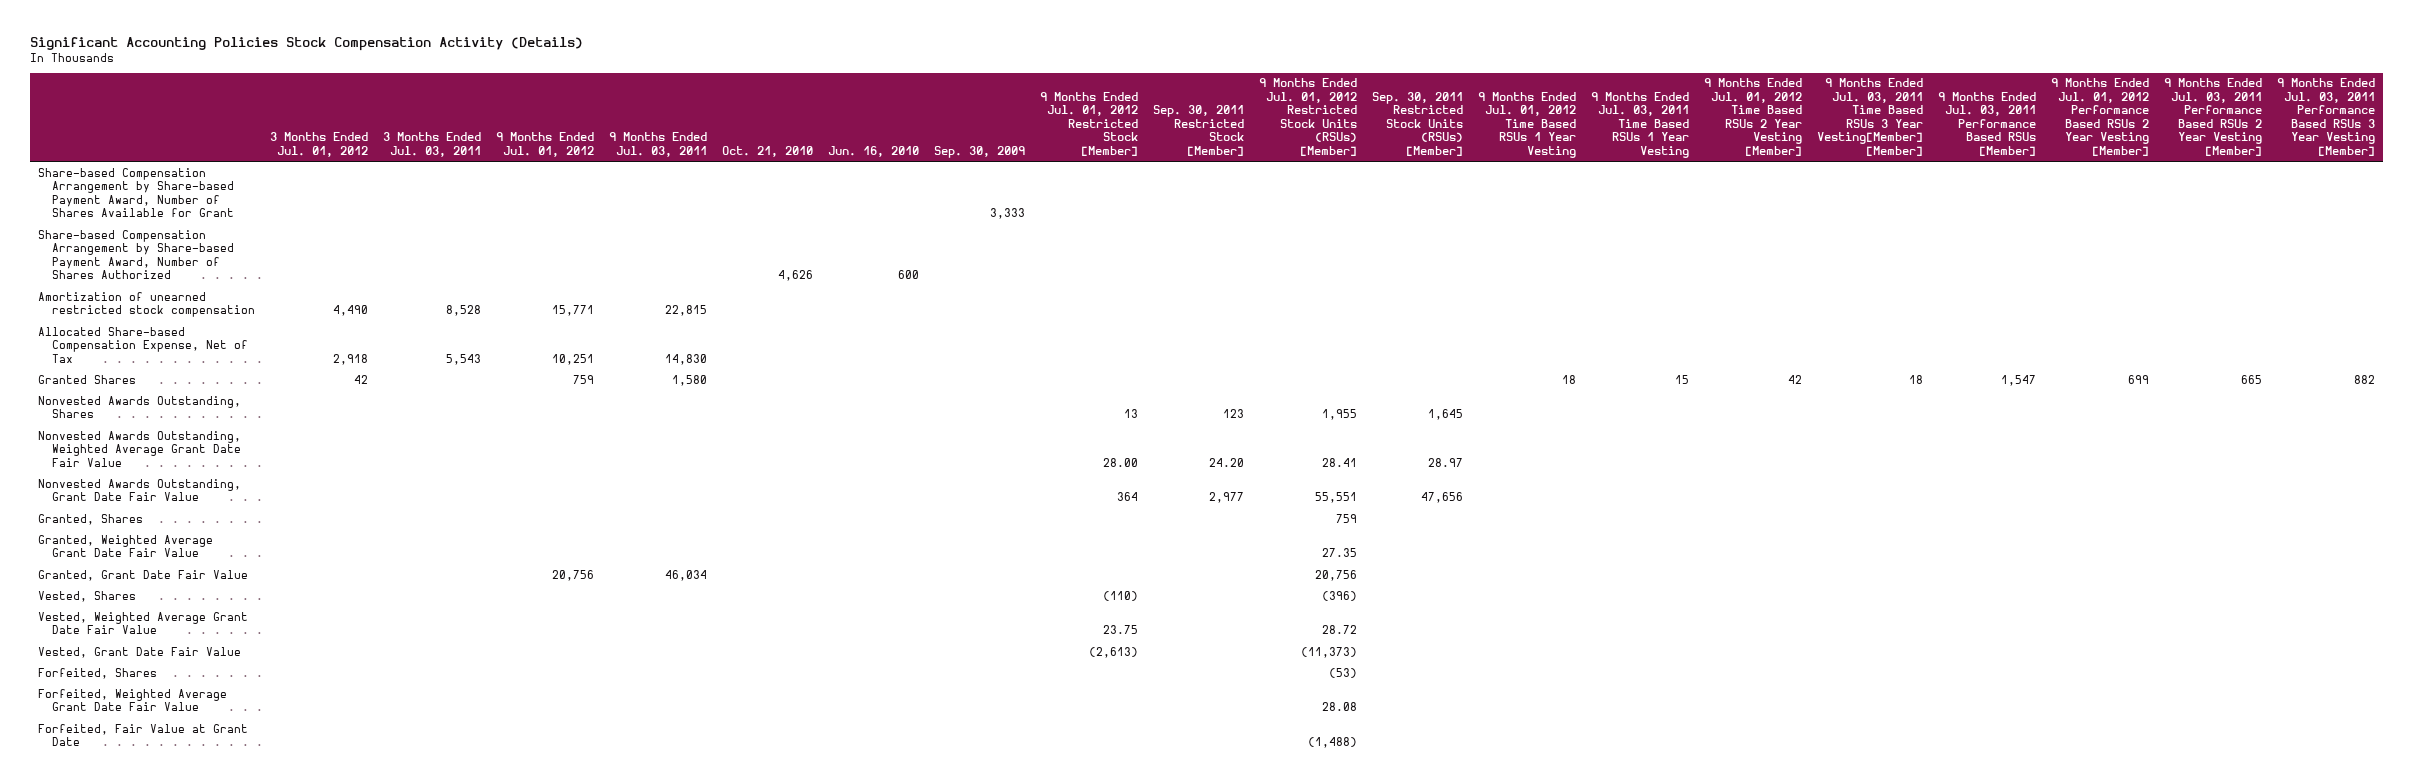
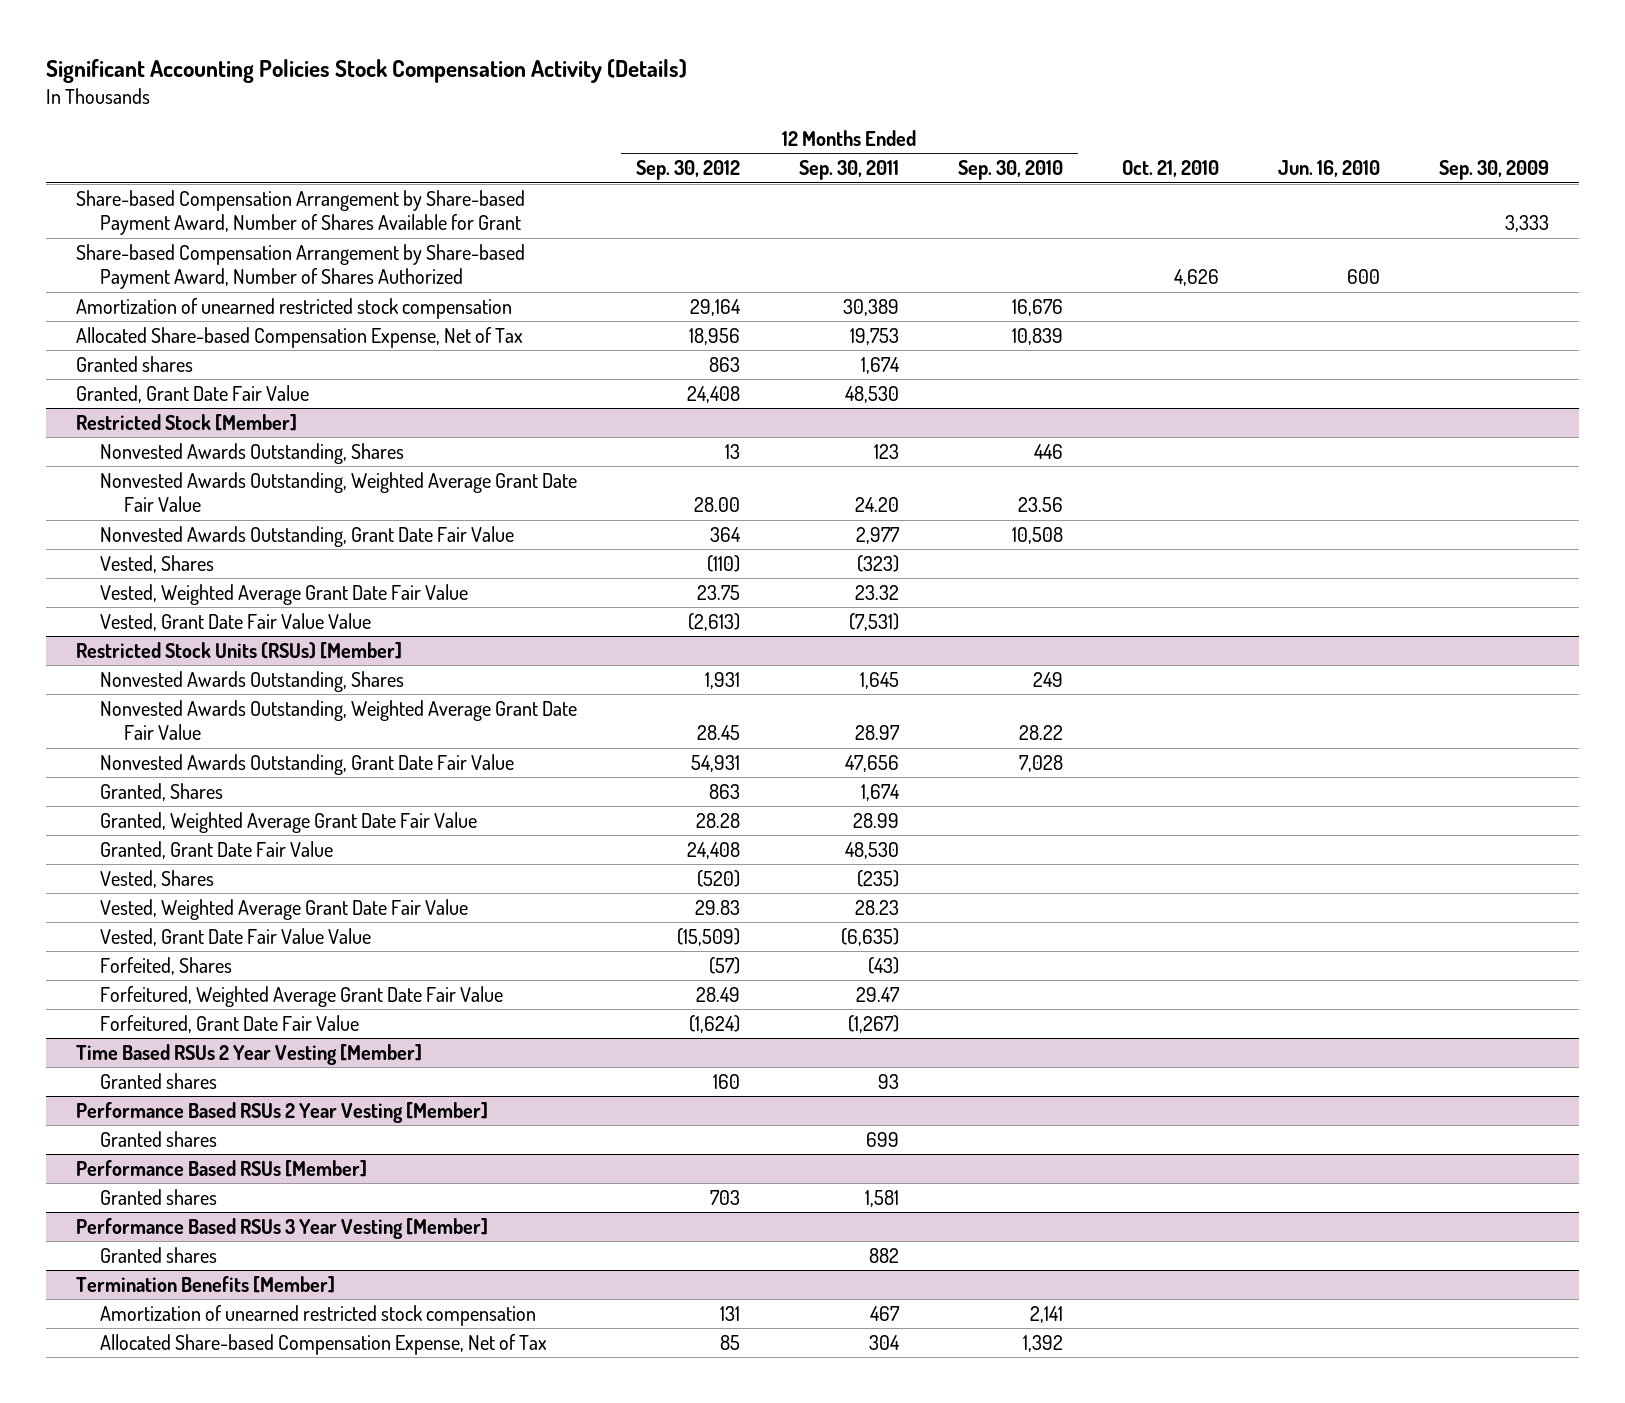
- | 3 Months Ended Jul. 01, 2012 | 3 Months Ended Jul. 03, 2011 | 9 Months Ended Jul. 01, 2012 | 9 Months Ended Jul. 03, 2011 | Oct. 21, 2010 | Jun. 16, 2010 | Sep. 30, 2009 | 9 Months Ended Jul. 01, 2012 Restricted Stock [Member] | Sep. 30, 2011 Restricted Stock [Member] | 9 Months Ended Jul. 01, 2012 Restricted Stock Units (RSUs) [Member] | Sep. 30, 2011 Restricted Stock Units (RSUs) [Member] | 9 Months Ended Jul. 01, 2012 Time Based RSUs 1 Year Vesting | 9 Months Ended Jul. 03, 2011 Time Based RSUs 1 Year Vesting | 9 Months Ended Jul. 01, 2012 Time Based RSUs 2 Year Vesting [Member] | 9 Months Ended Jul. 03, 2011 Time Based RSUs 3 Year Vesting[Member] [Member] | 9 Months Ended Jul. 03, 2011 Performance Based RSUs [Member] | 9 Months Ended Jul. 01, 2012 Performance Based RSUs 2 Year Vesting [Member] | 9 Months Ended Jul. 03, 2011 Performance Based RSUs 2 Year Vesting [Member] | 9 Months Ended Jul. 03, 2011 Performance Based RSUs 3 Year Vesting [Member]
+ | 12 Months Ended Sep. 30, 2012 | 12 Months Ended Sep. 30, 2011 | 12 Months Ended Sep. 30, 2010 | Oct. 21, 2010 | Jun. 16, 2010 | Sep. 30, 2009
- Granted Shares | 42 | | 759 | 1,580 | | | | | | | | 18 | 15 | 42 | 18 | 1,547 | 699 | 665 | 882
- Nonvested Awards Outstanding, Shares | | | | | | | | 13 | 123 | 1,955 | 1,645 | | | | | | | |
- Nonvested Awards Outstanding, Weighted Average Grant Date Fair Value | | | | | | | | 28.00 | 24.20 | 28.41 | 28.97 | | | | | | | |
- Nonvested Awards Outstanding, Grant Date Fair Value | | | | | | | | 364 | 2,977 | 55,551 | 47,656 | | | | | | | |
- Granted, Shares | | | | | | | | | | 759 | | | | | | | | |
- Granted, Weighted Average Grant Date Fair Value | | | | | | | | | | 27.35 | | | | | | | | |
+ Granted shares | 863 | 1,674 | | | |
- Vested, Shares | | | | | | | | (110) | | (396) | | | | | | | | |
- Vested, Weighted Average Grant Date Fair Value | | | | | | | | 23.75 | | 28.72 | | | | | | | | |
- Vested, Grant Date Fair Value | | | | | | | | (2,613) | | (11,373) | | | | | | | | |
- Forfeited, Shares | | | | | | | | | | (53) | | | | | | | | |
- Forfeited, Weighted Average Grant Date Fair Value | | | | | | | | | | 28.08 | | | | | | | | |
- Forfeited, Fair Value at Grant Date | | | | | | | | | | (1,488) | | | | | | | | |
+ Restricted Stock [Member]
+ Nonvested Awards Outstanding, Shares | 13 | 123 | 446 | | |
+ Nonvested Awards Outstanding, Weighted Average Grant Date Fair Value | 28.00 | 24.20 | 23.56 | | |
+ Nonvested Awards Outstanding, Grant Date Fair Value | 364 | 2,977 | 10,508 | | |
+ Vested, Shares | (110) | (323) | | | |
+ Vested, Weighted Average Grant Date Fair Value | 23.75 | 23.32 | | | |
+ Vested, Grant Date Fair Value Value | (2,613) | (7,531) | | | |
+ Restricted Stock Units (RSUs) [Member]
+ Nonvested Awards Outstanding, Shares | 1,931 | 1,645 | 249 | | |
+ Nonvested Awards Outstanding, Weighted Average Grant Date Fair Value | 28.45 | 28.97 | 28.22 | | |
+ Nonvested Awards Outstanding, Grant Date Fair Value | 54,931 | 47,656 | 7,028 | | |
+ Granted, Shares | 863 | 1,674 | | | |
+ Granted, Weighted Average Grant Date Fair Value | 28.28 | 28.99 | | | |
+ Granted, Grant Date Fair Value | 24,408 | 48,530 | | | |
+ Vested, Shares | (520) | (235) | | | |
+ Vested, Weighted Average Grant Date Fair Value | 29.83 | 28.23 | | | |
+ Vested, Grant Date Fair Value Value | (15,509) | (6,635) | | | |
+ Forfeited, Shares | (57) | (43) | | | |
+ Forfeitured, Weighted Average Grant Date Fair Value | 28.49 | 29.47 | | | |
+ Forfeitured, Grant Date Fair Value | (1,624) | (1,267) | | | |
+ Time Based RSUs 2 Year Vesting [Member]
+ Granted shares | 160 | 93 | | | |
+ Performance Based RSUs 2 Year Vesting [Member]
+ Granted shares | | 699 | | | |
+ Performance Based RSUs [Member]
+ Granted shares | 703 | 1,581 | | | |
+ Performance Based RSUs 3 Year Vesting [Member]
+ Granted shares | | 882 | | | |
+ Termination Benefits [Member]
+ Amortization of unearned restricted stock compensation | 131 | 467 | 2,141 | | |
+ Allocated Share-based Compensation Expense, Net of Tax | 85 | 304 | 1,392 | | |

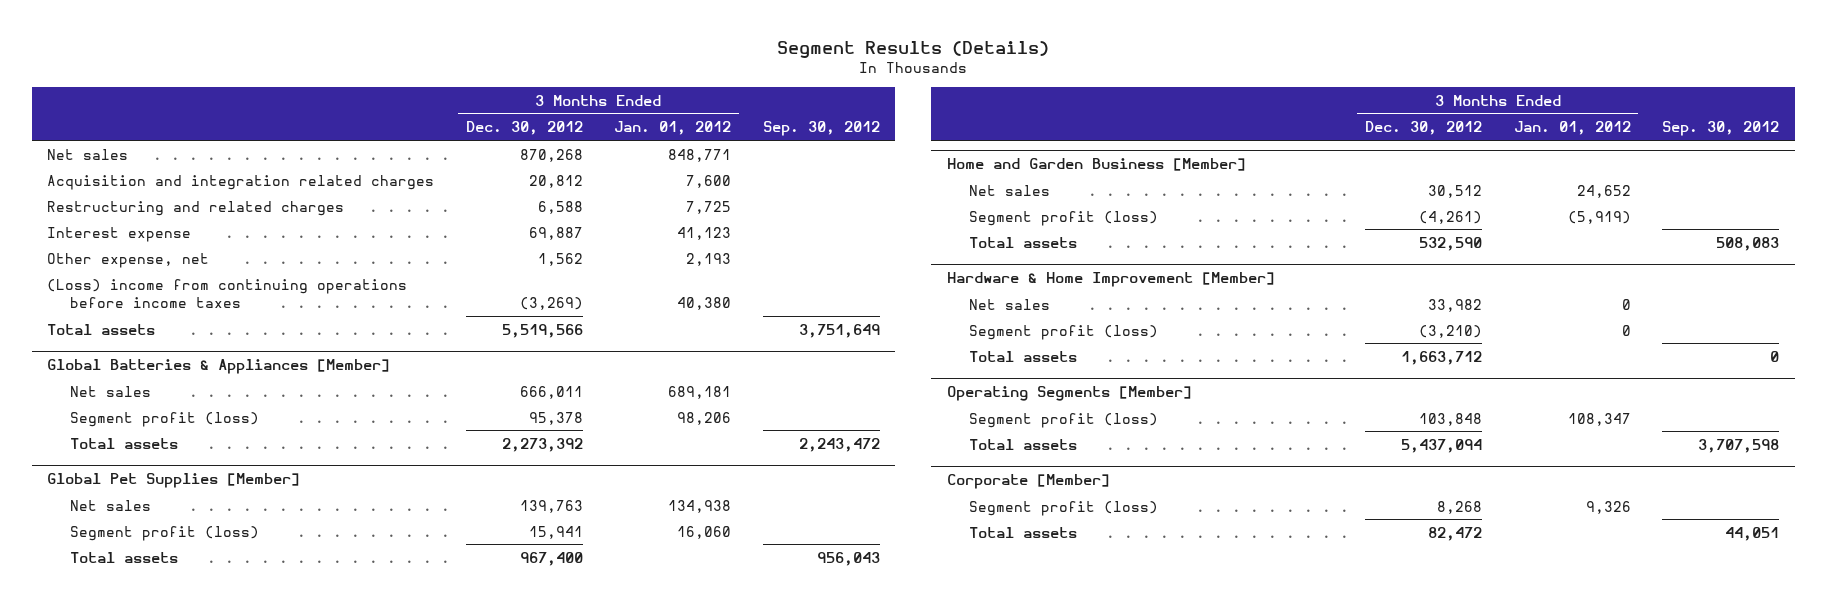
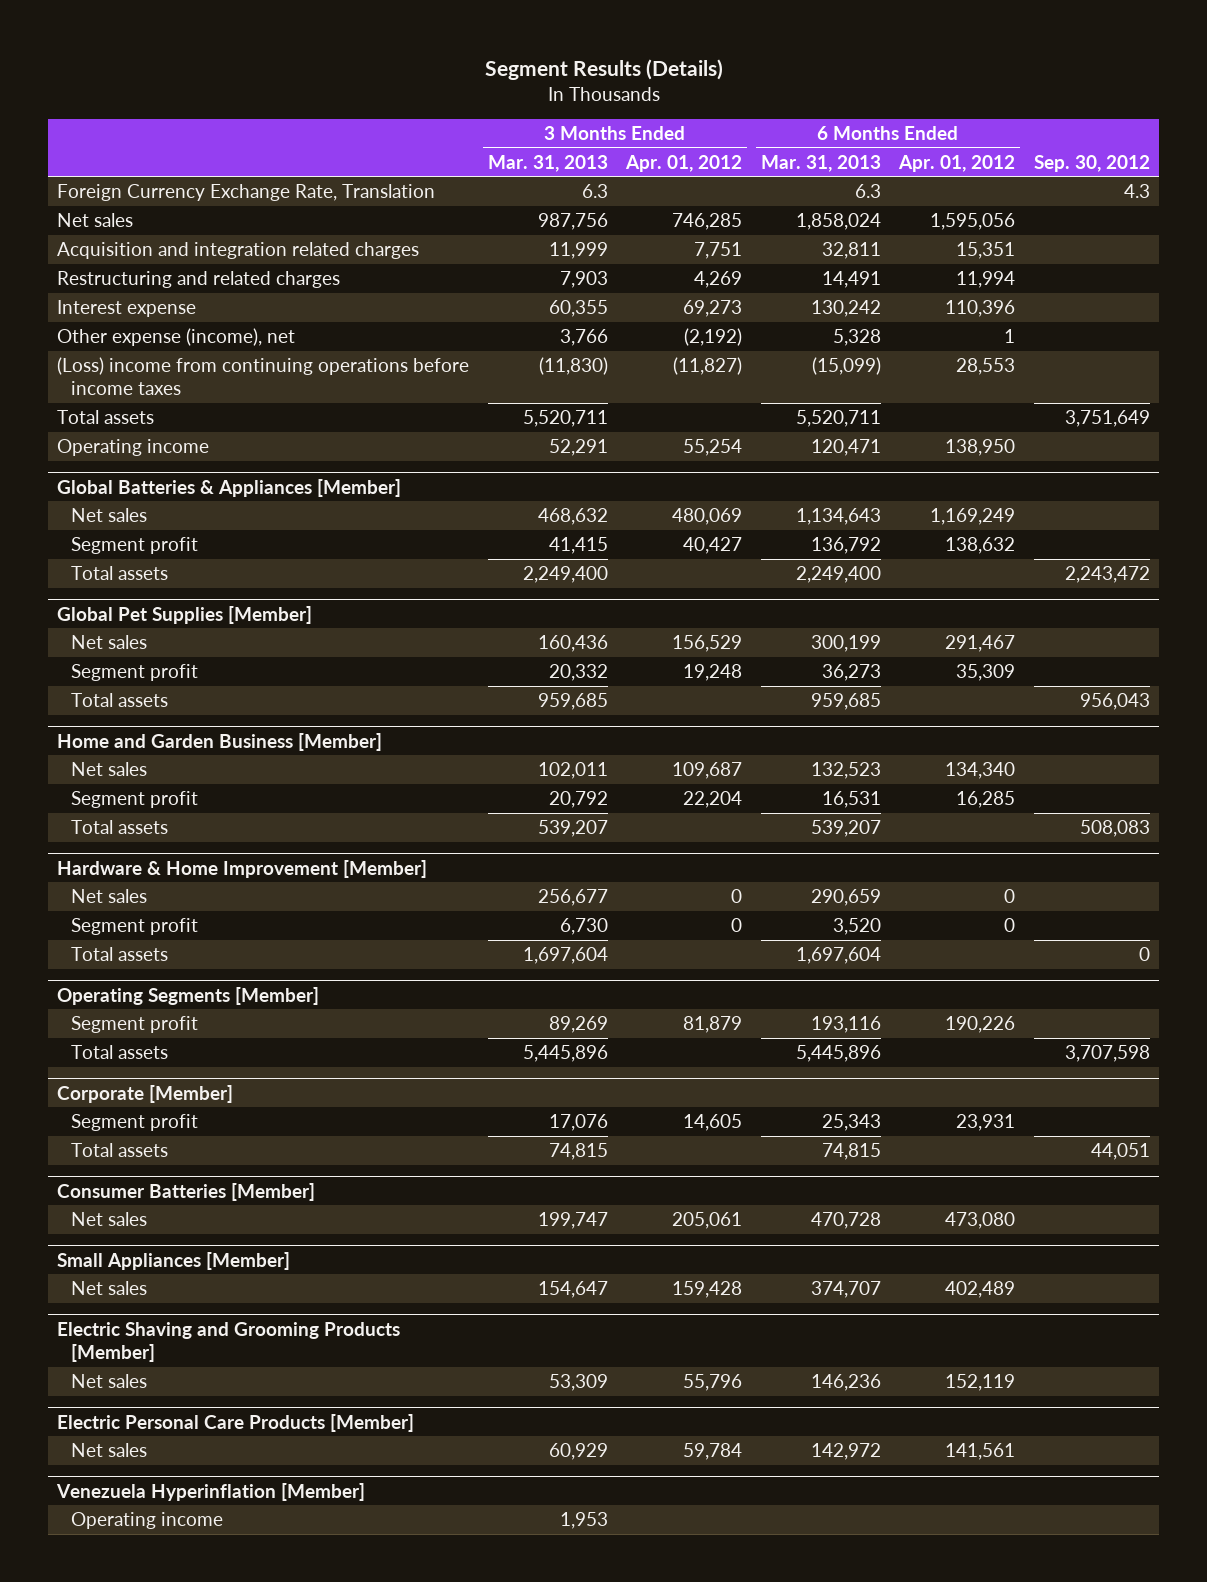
- | 3 Months Ended Dec. 30, 2012 | 3 Months Ended Jan. 01, 2012 | Sep. 30, 2012
+ | 3 Months Ended Mar. 31, 2013 | 3 Months Ended Apr. 01, 2012 | 6 Months Ended Mar. 31, 2013 | 6 Months Ended Apr. 01, 2012 | Sep. 30, 2012
+ Foreign Currency Exchange Rate, Translation | 6.3 | | 6.3 | | 4.3
- Other expense, net | 1,562 | 2,193 |
+ Other expense (income), net | 3,766 | (2,192) | 5,328 | 1 |
+ Operating income | 52,291 | 55,254 | 120,471 | 138,950 |
@ Global Batteries & Appliances [Member]
- Segment profit (loss) | 95,378 | 98,206 |
+ Segment profit | 41,415 | 40,427 | 136,792 | 138,632 |
@ Global Pet Supplies [Member]
- Segment profit (loss) | 15,941 | 16,060 |
+ Segment profit | 20,332 | 19,248 | 36,273 | 35,309 |
@ Home and Garden Business [Member]
- Segment profit (loss) | (4,261) | (5,919) |
+ Segment profit | 20,792 | 22,204 | 16,531 | 16,285 |
@ Hardware & Home Improvement [Member]
- Segment profit (loss) | (3,210) | 0 |
+ Segment profit | 6,730 | 0 | 3,520 | 0 |
@ Operating Segments [Member]
- Segment profit (loss) | 103,848 | 108,347 |
+ Segment profit | 89,269 | 81,879 | 193,116 | 190,226 |
@ Corporate [Member]
- Segment profit (loss) | 8,268 | 9,326 |
+ Segment profit | 17,076 | 14,605 | 25,343 | 23,931 |
+ Consumer Batteries [Member]
+ Net sales | 199,747 | 205,061 | 470,728 | 473,080 |
+ Small Appliances [Member]
+ Net sales | 154,647 | 159,428 | 374,707 | 402,489 |
+ Electric Shaving and Grooming Products [Member]
+ Net sales | 53,309 | 55,796 | 146,236 | 152,119 |
+ Electric Personal Care Products [Member]
+ Net sales | 60,929 | 59,784 | 142,972 | 141,561 |
+ Venezuela Hyperinflation [Member]
+ Operating income | 1,953 | | | |

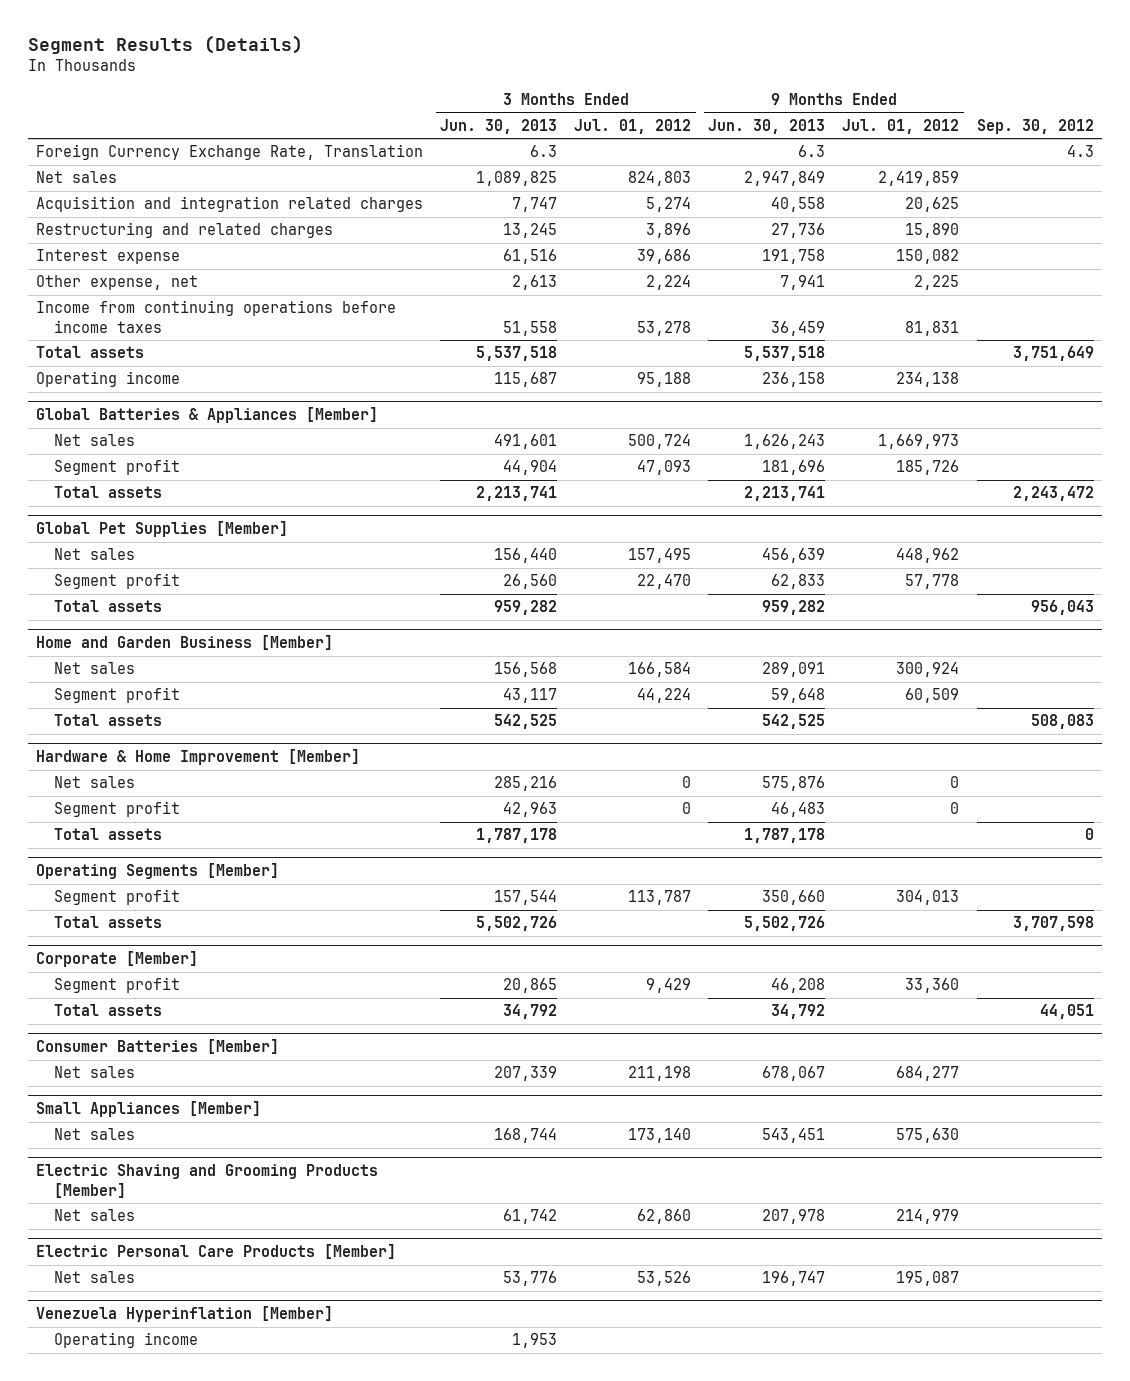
- | 3 Months Ended Mar. 31, 2013 | 3 Months Ended Apr. 01, 2012 | 6 Months Ended Mar. 31, 2013 | 6 Months Ended Apr. 01, 2012 | Sep. 30, 2012
+ | 3 Months Ended Jun. 30, 2013 | 3 Months Ended Jul. 01, 2012 | 9 Months Ended Jun. 30, 2013 | 9 Months Ended Jul. 01, 2012 | Sep. 30, 2012
- Other expense (income), net | 3,766 | (2,192) | 5,328 | 1 |
- (Loss) income from continuing operations before income taxes | (11,830) | (11,827) | (15,099) | 28,553 |
+ Other expense, net | 2,613 | 2,224 | 7,941 | 2,225 |
+ Income from continuing operations before income taxes | 51,558 | 53,278 | 36,459 | 81,831 |

